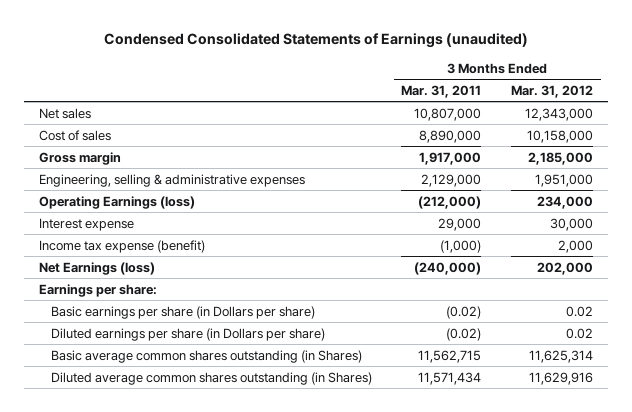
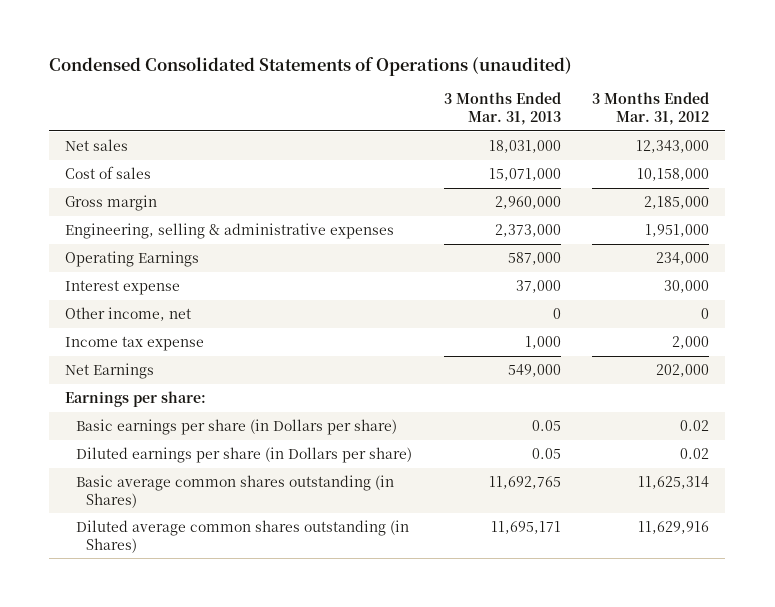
- Condensed Consolidated Statements of Earnings (unaudited)
+ Condensed Consolidated Statements of Operations (unaudited)
- | 3 Months Ended Mar. 31, 2011 | 3 Months Ended Mar. 31, 2012
+ | 3 Months Ended Mar. 31, 2013 | 3 Months Ended Mar. 31, 2012
- Operating Earnings (loss) | (212,000) | 234,000
+ Operating Earnings | 587,000 | 234,000
- Income tax expense (benefit) | (1,000) | 2,000
- Net Earnings (loss) | (240,000) | 202,000
+ Other income, net | 0 | 0
+ Income tax expense | 1,000 | 2,000
+ Net Earnings | 549,000 | 202,000

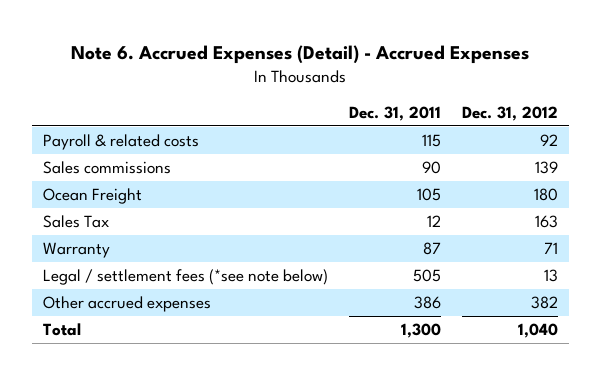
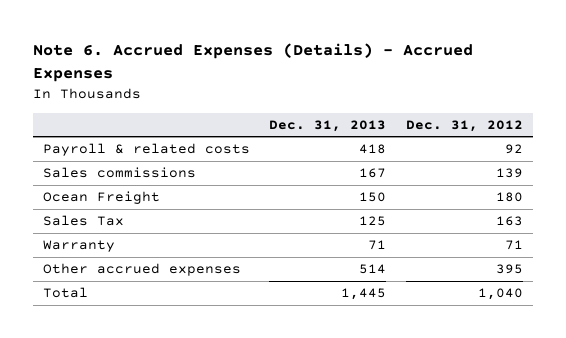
- Note 6. Accrued Expenses (Detail) - Accrued Expenses
+ Note 6. Accrued Expenses (Details) - Accrued Expenses
- | Dec. 31, 2011 | Dec. 31, 2012
+ | Dec. 31, 2013 | Dec. 31, 2012
- Legal / settlement fees (*see note below) | 505 | 13
- Other accrued expenses | 386 | 382
+ Other accrued expenses | 514 | 395

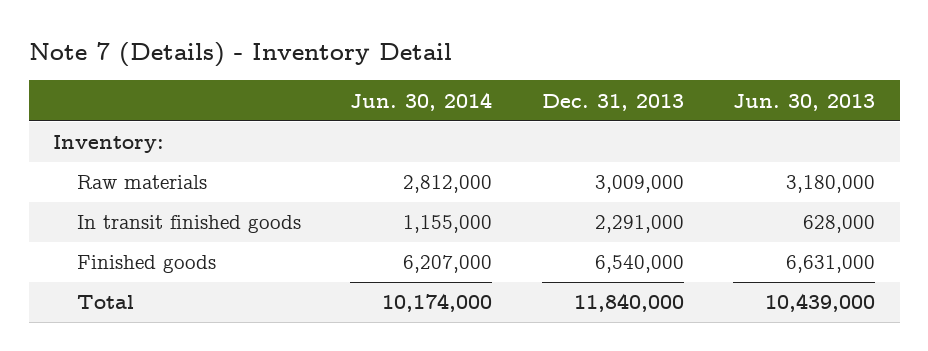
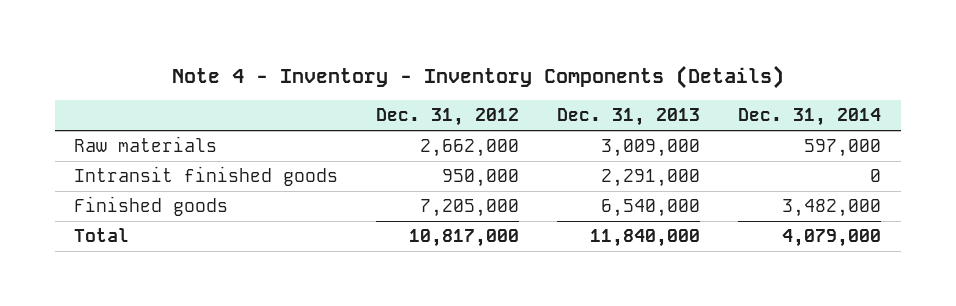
- Note 7 (Details) - Inventory Detail
+ Note 4 - Inventory - Inventory Components (Details)
- | Jun. 30, 2014 | Dec. 31, 2013 | Jun. 30, 2013
+ | Dec. 31, 2012 | Dec. 31, 2013 | Dec. 31, 2014
- Inventory:
- In transit finished goods | 1,155,000 | 2,291,000 | 628,000
+ Intransit finished goods | 950,000 | 2,291,000 | 0

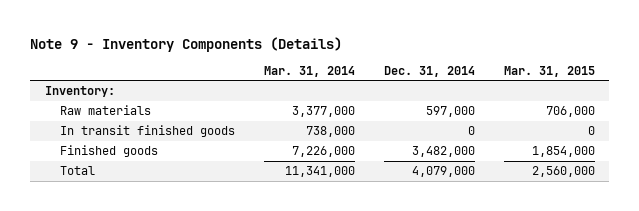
- Note 4 - Inventory - Inventory Components (Details)
+ Note 9 - Inventory Components (Details)
- | Dec. 31, 2012 | Dec. 31, 2013 | Dec. 31, 2014
+ | Mar. 31, 2014 | Dec. 31, 2014 | Mar. 31, 2015
+ Inventory:
- Intransit finished goods | 950,000 | 2,291,000 | 0
+ In transit finished goods | 738,000 | 0 | 0

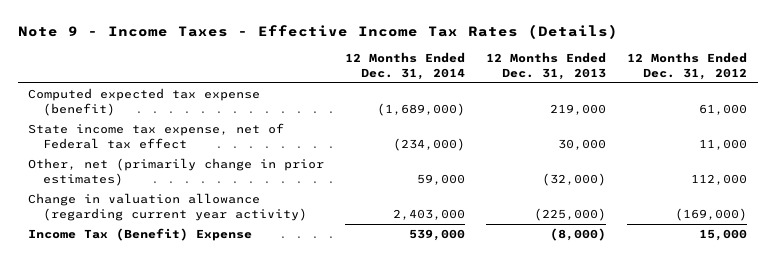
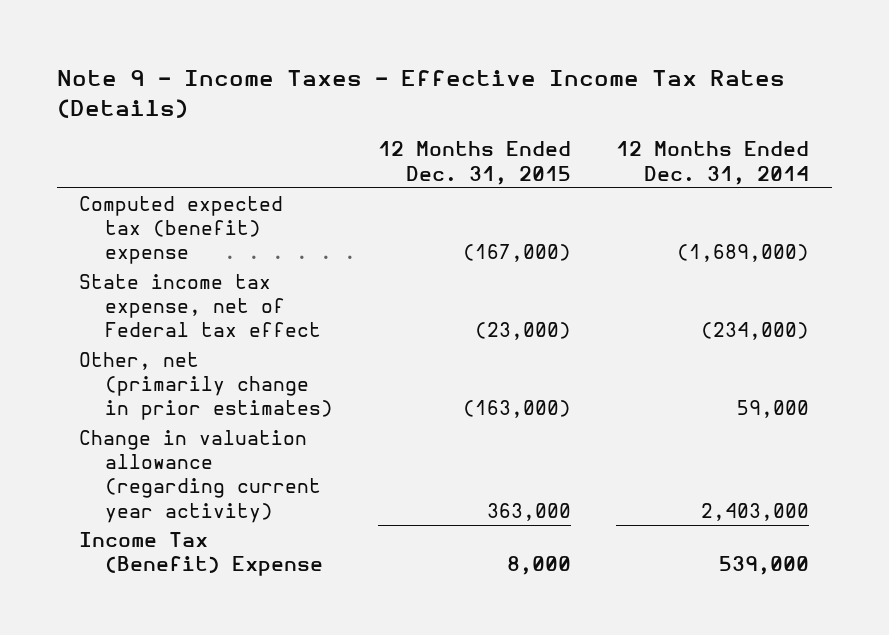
- | 12 Months Ended Dec. 31, 2014 | 12 Months Ended Dec. 31, 2013 | 12 Months Ended Dec. 31, 2012
+ | 12 Months Ended Dec. 31, 2015 | 12 Months Ended Dec. 31, 2014
- Computed expected tax expense (benefit) | (1,689,000) | 219,000 | 61,000
+ Computed expected tax (benefit) expense | (167,000) | (1,689,000)

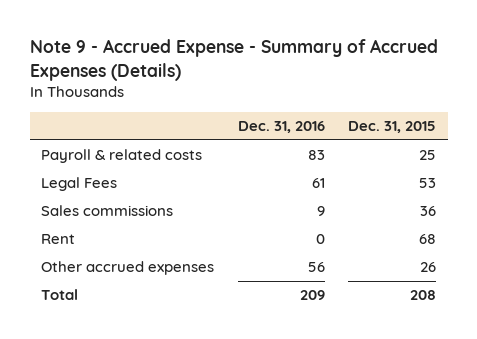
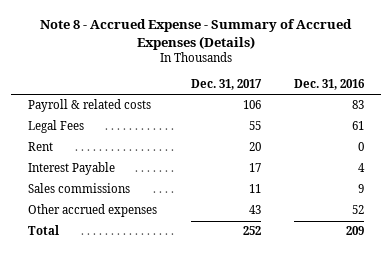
- Note 9 - Accrued Expense - Summary of Accrued Expenses (Details)
+ Note 8 - Accrued Expense - Summary of Accrued Expenses (Details)
- | Dec. 31, 2016 | Dec. 31, 2015
+ | Dec. 31, 2017 | Dec. 31, 2016
- Other accrued expenses | 56 | 26
+ Interest Payable | 17 | 4
moved down: Sales commissions | 11 | 9
+ Other accrued expenses | 43 | 52

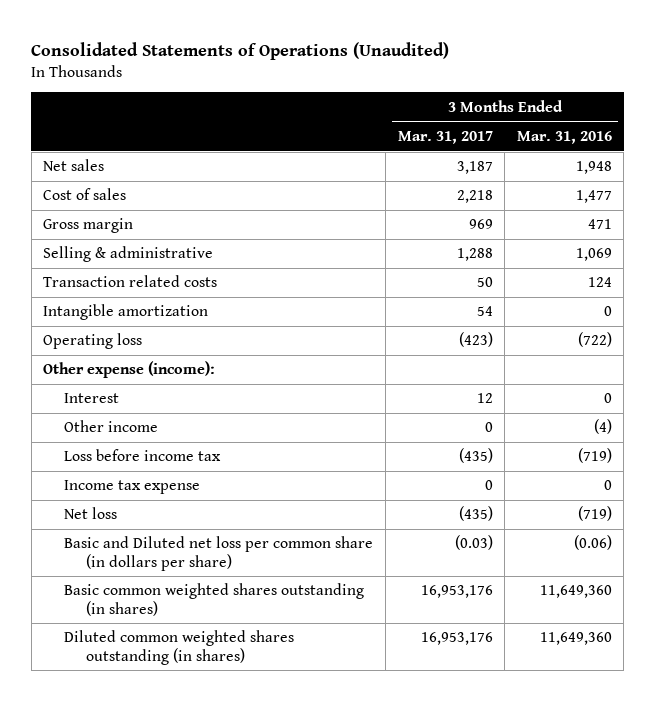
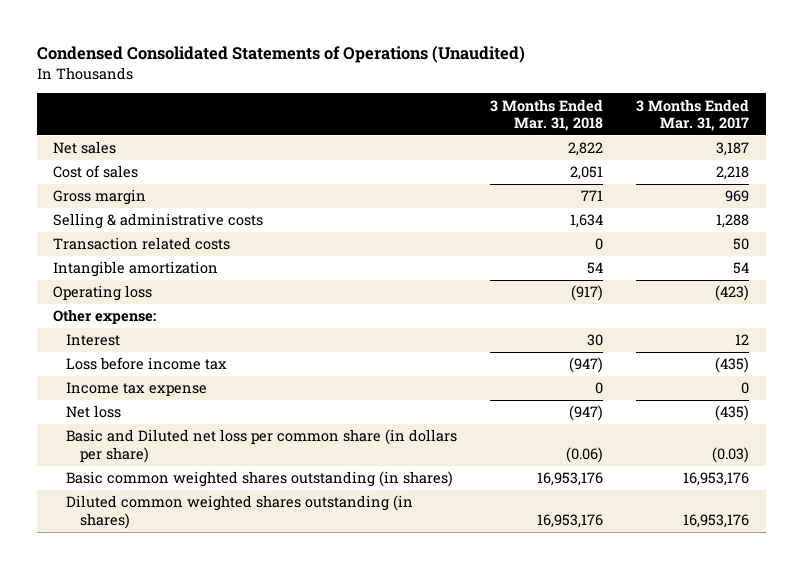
- Consolidated Statements of Operations (Unaudited)
+ Condensed Consolidated Statements of Operations (Unaudited)
- | 3 Months Ended Mar. 31, 2017 | 3 Months Ended Mar. 31, 2016
+ | 3 Months Ended Mar. 31, 2018 | 3 Months Ended Mar. 31, 2017
- Selling & administrative | 1,288 | 1,069
+ Selling & administrative costs | 1,634 | 1,288
- Other expense (income):
+ Other expense:
- Other income | 0 | (4)

